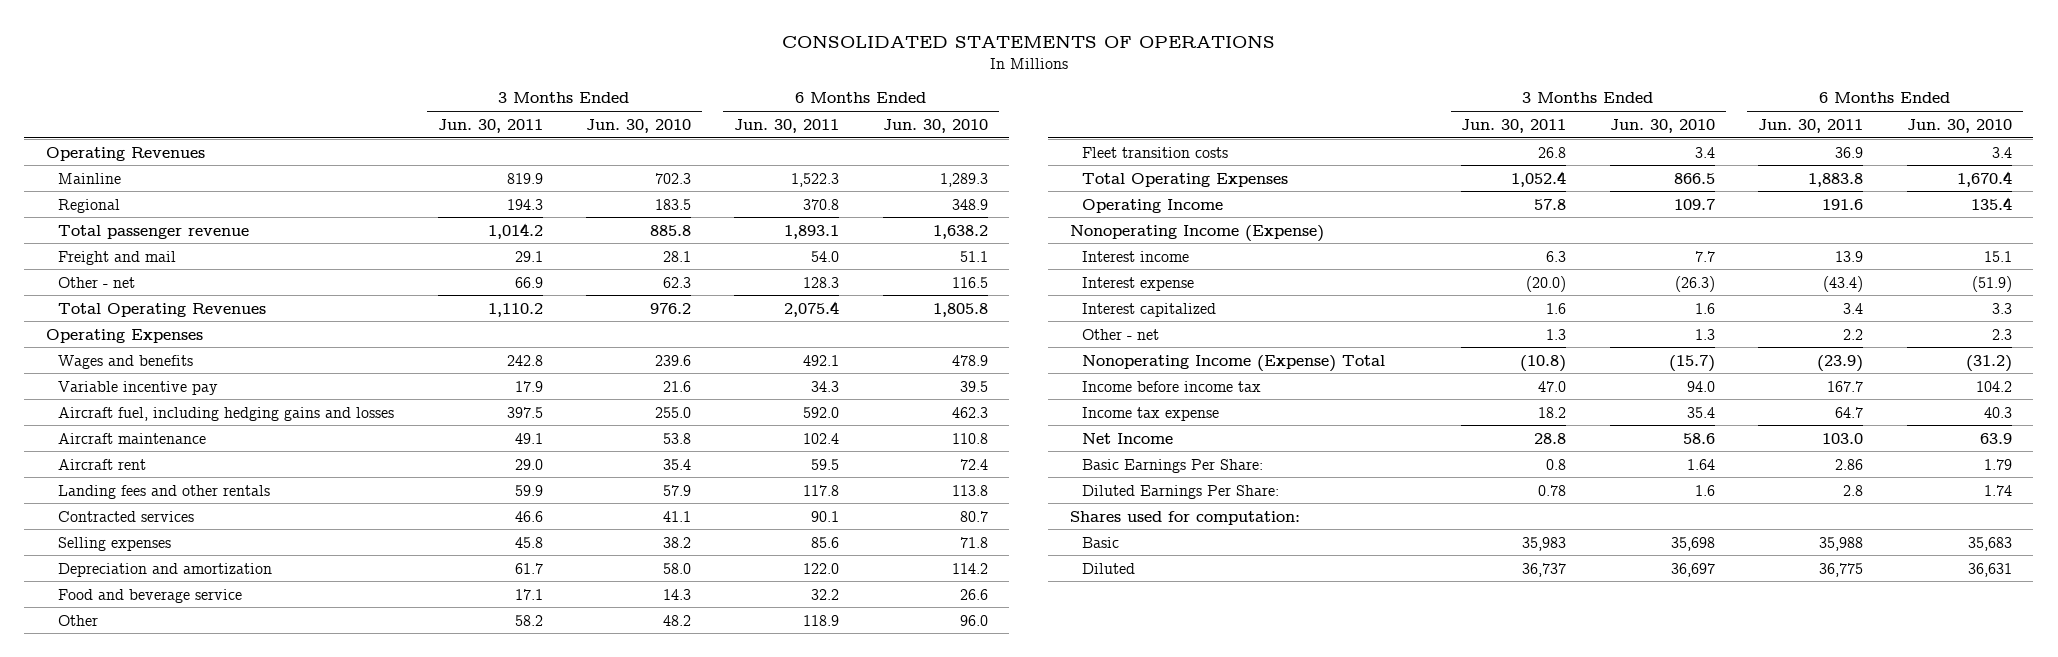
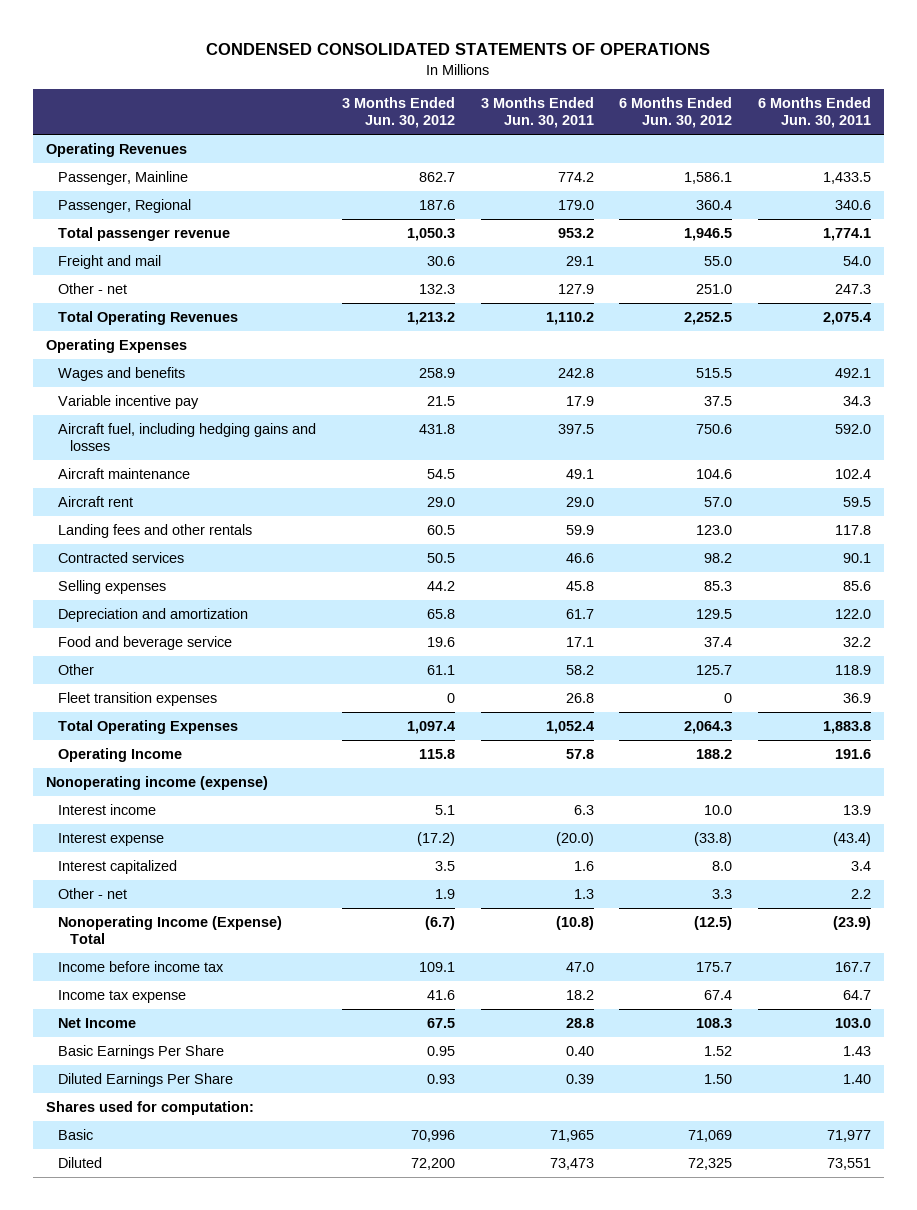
- CONSOLIDATED STATEMENTS OF OPERATIONS
+ CONDENSED CONSOLIDATED STATEMENTS OF OPERATIONS
- | 3 Months Ended Jun. 30, 2011 | 3 Months Ended Jun. 30, 2010 | 6 Months Ended Jun. 30, 2011 | 6 Months Ended Jun. 30, 2010
+ | 3 Months Ended Jun. 30, 2012 | 3 Months Ended Jun. 30, 2011 | 6 Months Ended Jun. 30, 2012 | 6 Months Ended Jun. 30, 2011
- Mainline | 819.9 | 702.3 | 1,522.3 | 1,289.3
- Regional | 194.3 | 183.5 | 370.8 | 348.9
- Total passenger revenue | 1,014.2 | 885.8 | 1,893.1 | 1,638.2
+ Passenger, Mainline | 862.7 | 774.2 | 1,586.1 | 1,433.5
+ Passenger, Regional | 187.6 | 179.0 | 360.4 | 340.6
+ Total passenger revenue | 1,050.3 | 953.2 | 1,946.5 | 1,774.1
- Other - net | 66.9 | 62.3 | 128.3 | 116.5
+ Other - net | 132.3 | 127.9 | 251.0 | 247.3
- Fleet transition costs | 26.8 | 3.4 | 36.9 | 3.4
+ Fleet transition expenses | 0 | 26.8 | 0 | 36.9
- Nonoperating Income (Expense)
+ Nonoperating income (expense)
- Basic Earnings Per Share: | 0.8 | 1.64 | 2.86 | 1.79
- Diluted Earnings Per Share: | 0.78 | 1.6 | 2.8 | 1.74
+ Basic Earnings Per Share | 0.95 | 0.40 | 1.52 | 1.43
+ Diluted Earnings Per Share | 0.93 | 0.39 | 1.50 | 1.40
- Basic | 35,983 | 35,698 | 35,988 | 35,683
- Diluted | 36,737 | 36,697 | 36,775 | 36,631
+ Basic | 70,996 | 71,965 | 71,069 | 71,977
+ Diluted | 72,200 | 73,473 | 72,325 | 73,551

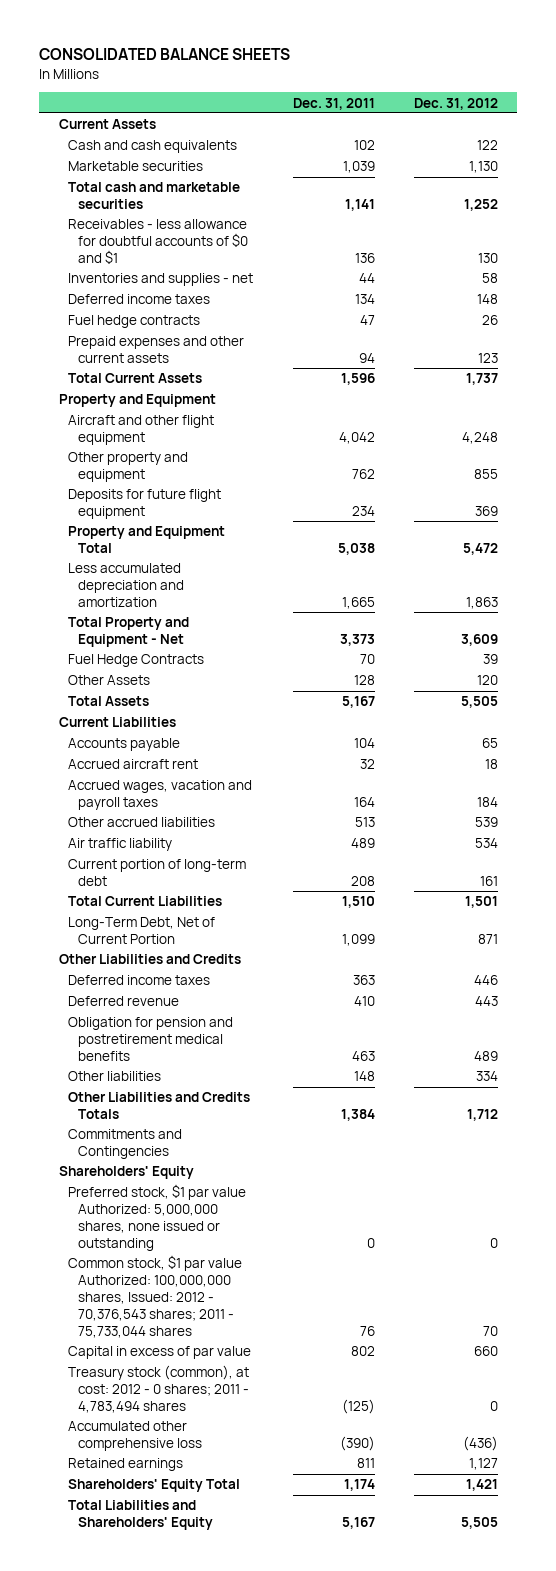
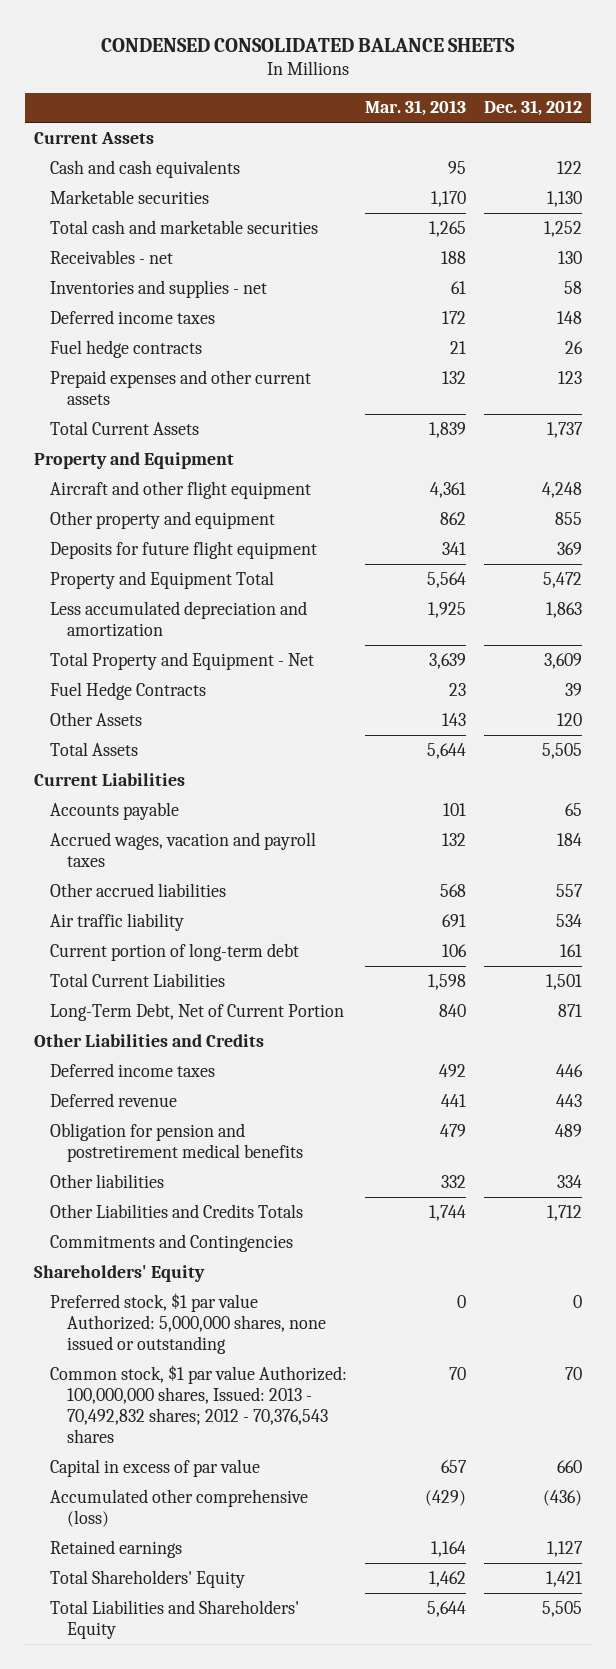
- CONSOLIDATED BALANCE SHEETS
+ CONDENSED CONSOLIDATED BALANCE SHEETS
- | Dec. 31, 2011 | Dec. 31, 2012
+ | Mar. 31, 2013 | Dec. 31, 2012
- Receivables - less allowance for doubtful accounts of $0 and $1 | 136 | 130
+ Receivables - net | 188 | 130
- Accrued aircraft rent | 32 | 18
- Other accrued liabilities | 513 | 539
+ Other accrued liabilities | 568 | 557
- Common stock, $1 par value Authorized: 100,000,000 shares, Issued: 2012 - 70,376,543 shares; 2011 - 75,733,044 shares | 76 | 70
+ Common stock, $1 par value Authorized: 100,000,000 shares, Issued: 2013 - 70,492,832 shares; 2012 - 70,376,543 shares | 70 | 70
- Treasury stock (common), at cost: 2012 - 0 shares; 2011 - 4,783,494 shares | (125) | 0
- Accumulated other comprehensive loss | (390) | (436)
+ Accumulated other comprehensive (loss) | (429) | (436)
- Shareholders' Equity Total | 1,174 | 1,421
+ Total Shareholders' Equity | 1,462 | 1,421

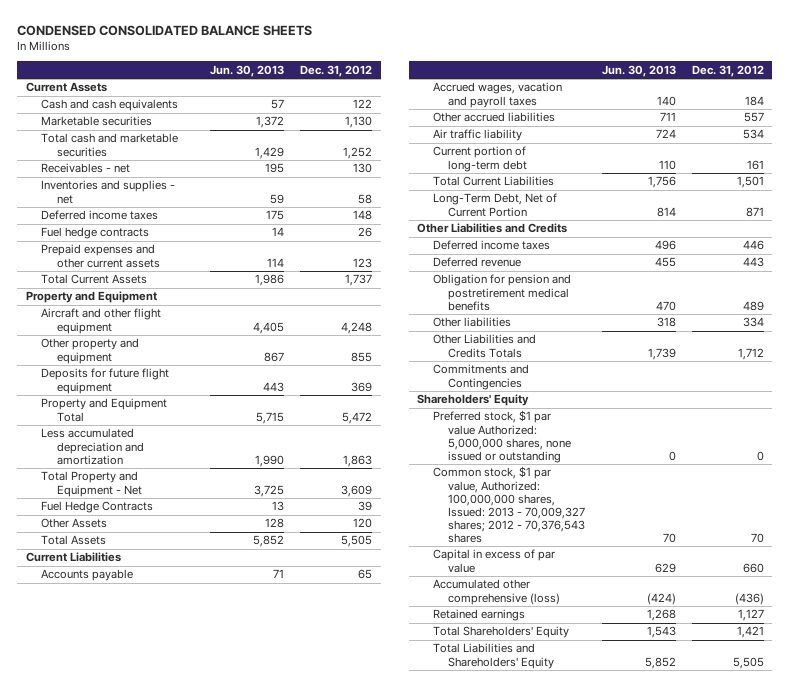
- | Mar. 31, 2013 | Dec. 31, 2012
+ | Jun. 30, 2013 | Dec. 31, 2012
- Common stock, $1 par value Authorized: 100,000,000 shares, Issued: 2013 - 70,492,832 shares; 2012 - 70,376,543 shares | 70 | 70
+ Common stock, $1 par value, Authorized: 100,000,000 shares, Issued: 2013 - 70,009,327 shares; 2012 - 70,376,543 shares | 70 | 70

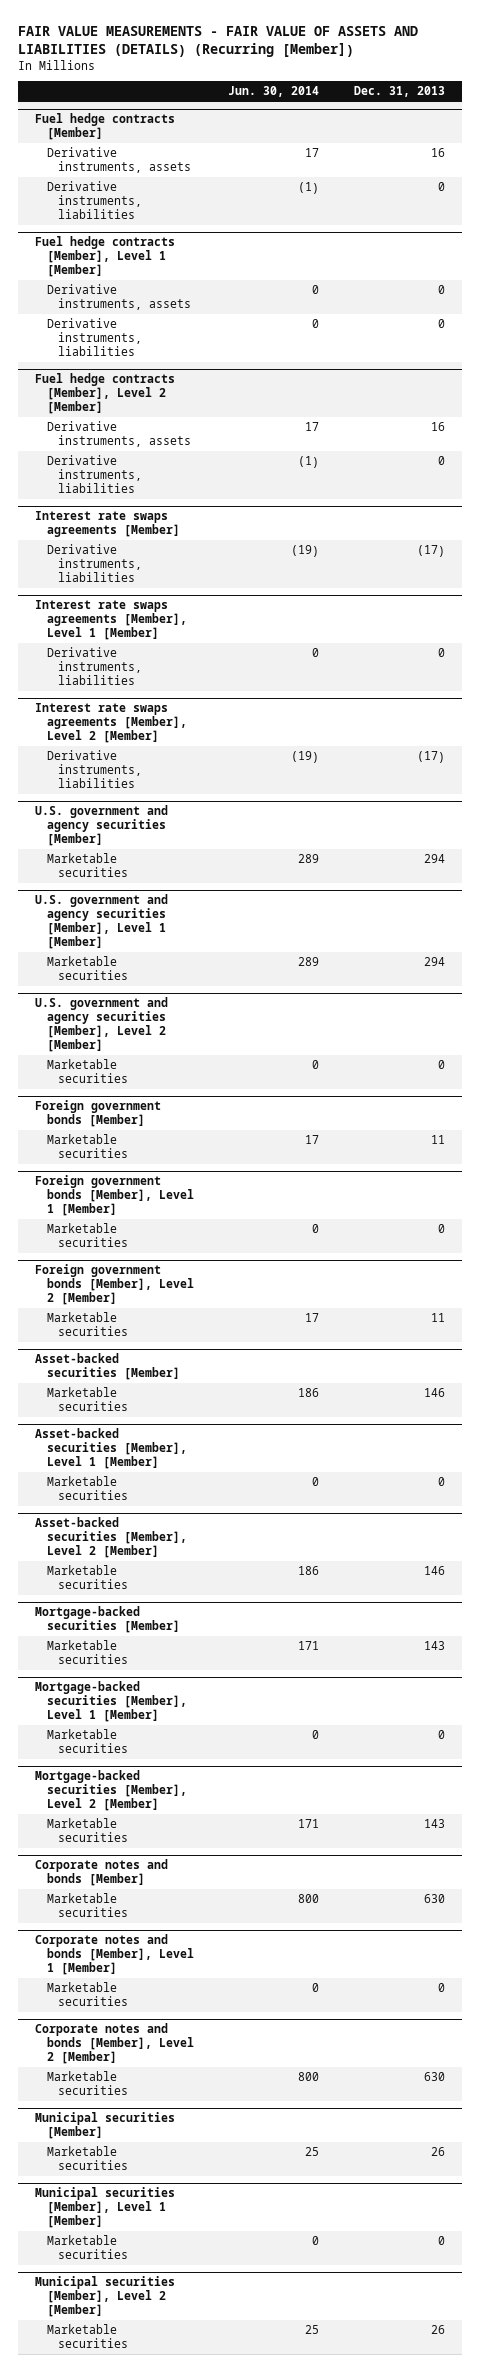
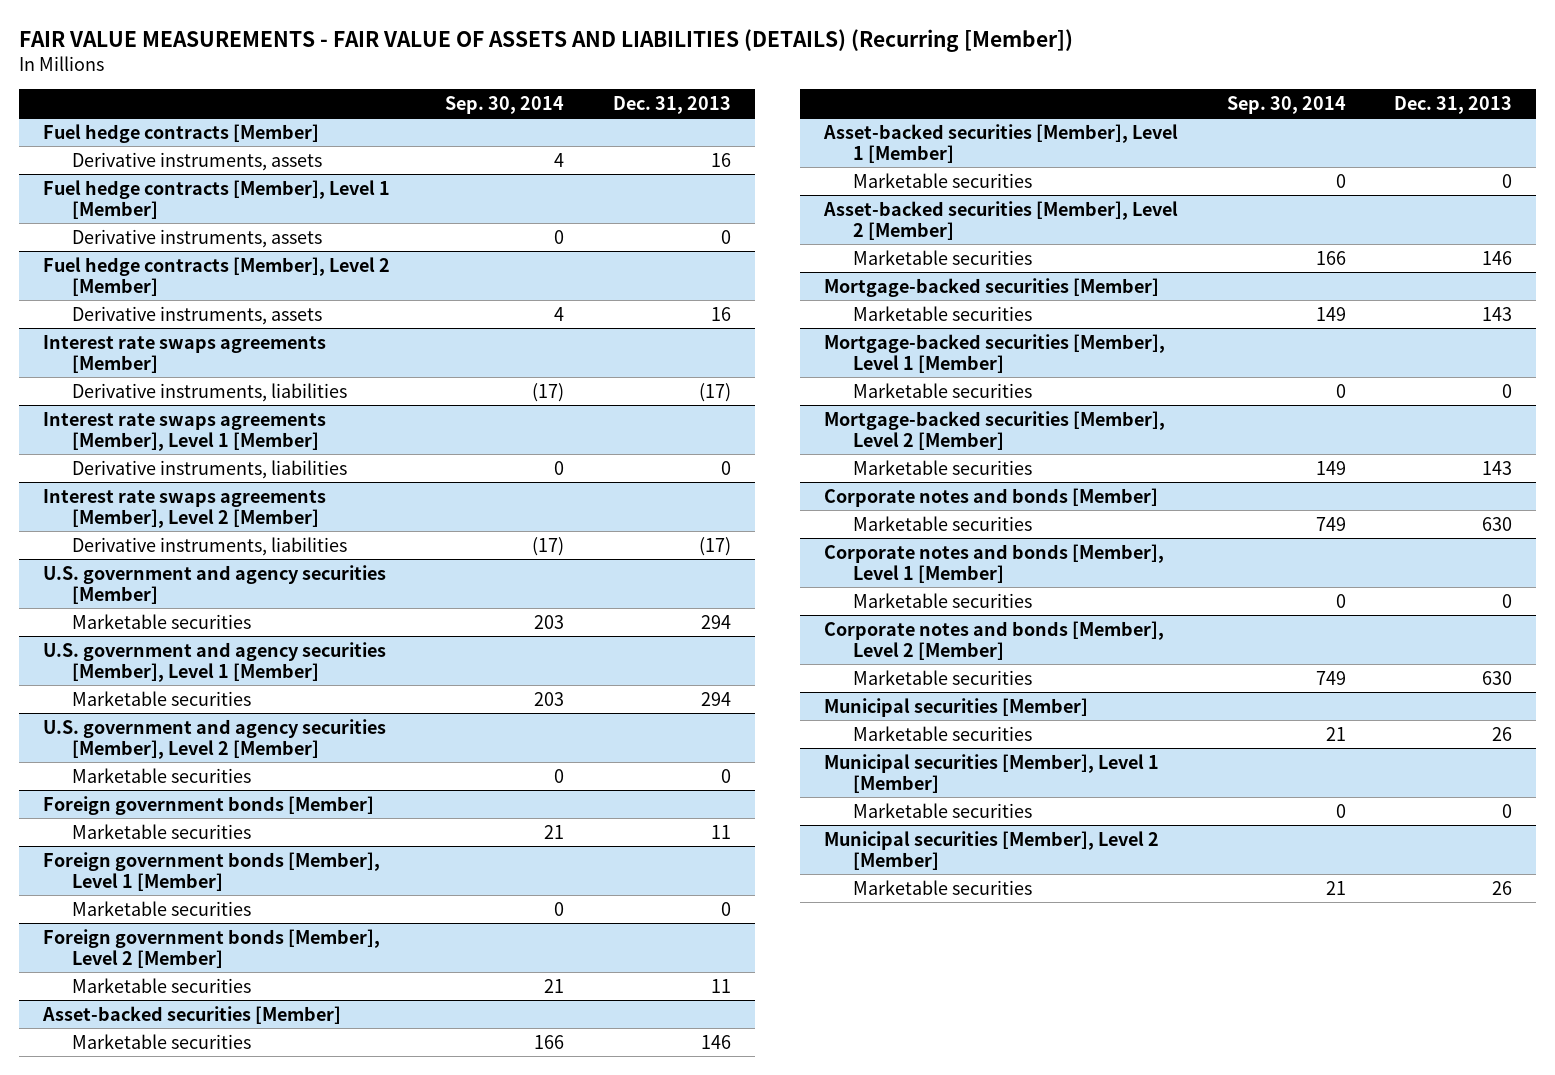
- | Jun. 30, 2014 | Dec. 31, 2013
+ | Sep. 30, 2014 | Dec. 31, 2013
@ Fuel hedge contracts [Member]
- Derivative instruments, liabilities | (1) | 0
@ Fuel hedge contracts [Member], Level 1 [Member]
- Derivative instruments, liabilities | 0 | 0
@ Fuel hedge contracts [Member], Level 2 [Member]
- Derivative instruments, liabilities | (1) | 0

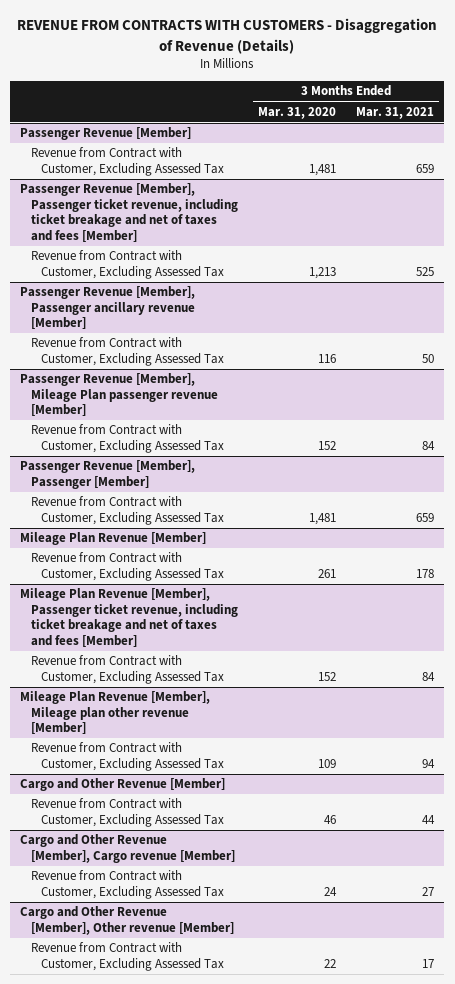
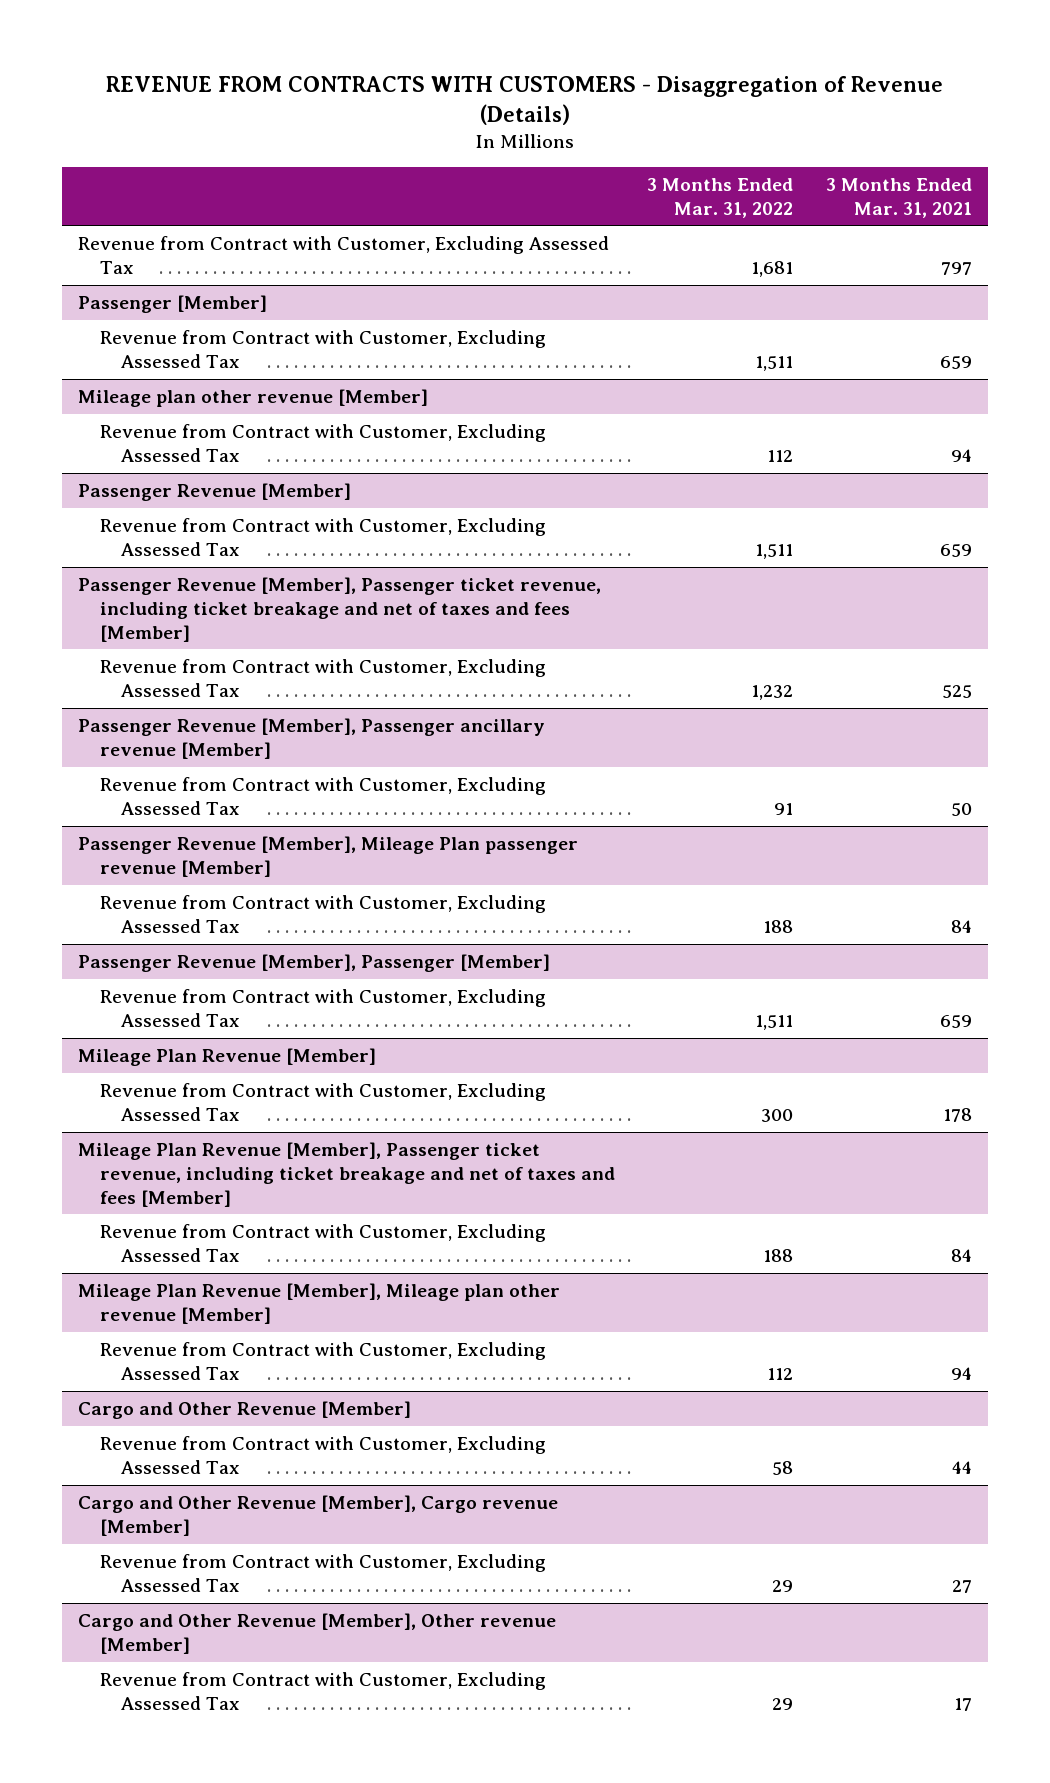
- | 3 Months Ended Mar. 31, 2020 | 3 Months Ended Mar. 31, 2021
+ | 3 Months Ended Mar. 31, 2022 | 3 Months Ended Mar. 31, 2021
+ Revenue from Contract with Customer, Excluding Assessed Tax | 1,681 | 797
+ Passenger [Member]
+ Revenue from Contract with Customer, Excluding Assessed Tax | 1,511 | 659
+ Mileage plan other revenue [Member]
+ Revenue from Contract with Customer, Excluding Assessed Tax | 112 | 94

